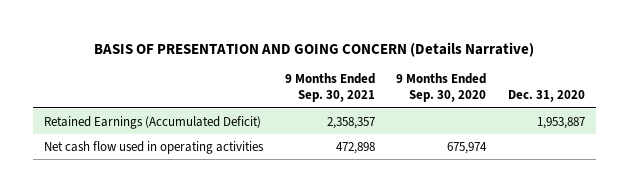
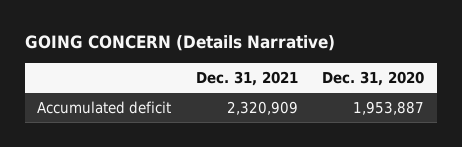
- BASIS OF PRESENTATION AND GOING CONCERN (Details Narrative)
+ GOING CONCERN (Details Narrative)
- | 9 Months Ended Sep. 30, 2021 | 9 Months Ended Sep. 30, 2020 | Dec. 31, 2020
+ | Dec. 31, 2021 | Dec. 31, 2020
- Retained Earnings (Accumulated Deficit) | 2,358,357 | | 1,953,887
- Net cash flow used in operating activities | 472,898 | 675,974 |
+ Accumulated deficit | 2,320,909 | 1,953,887

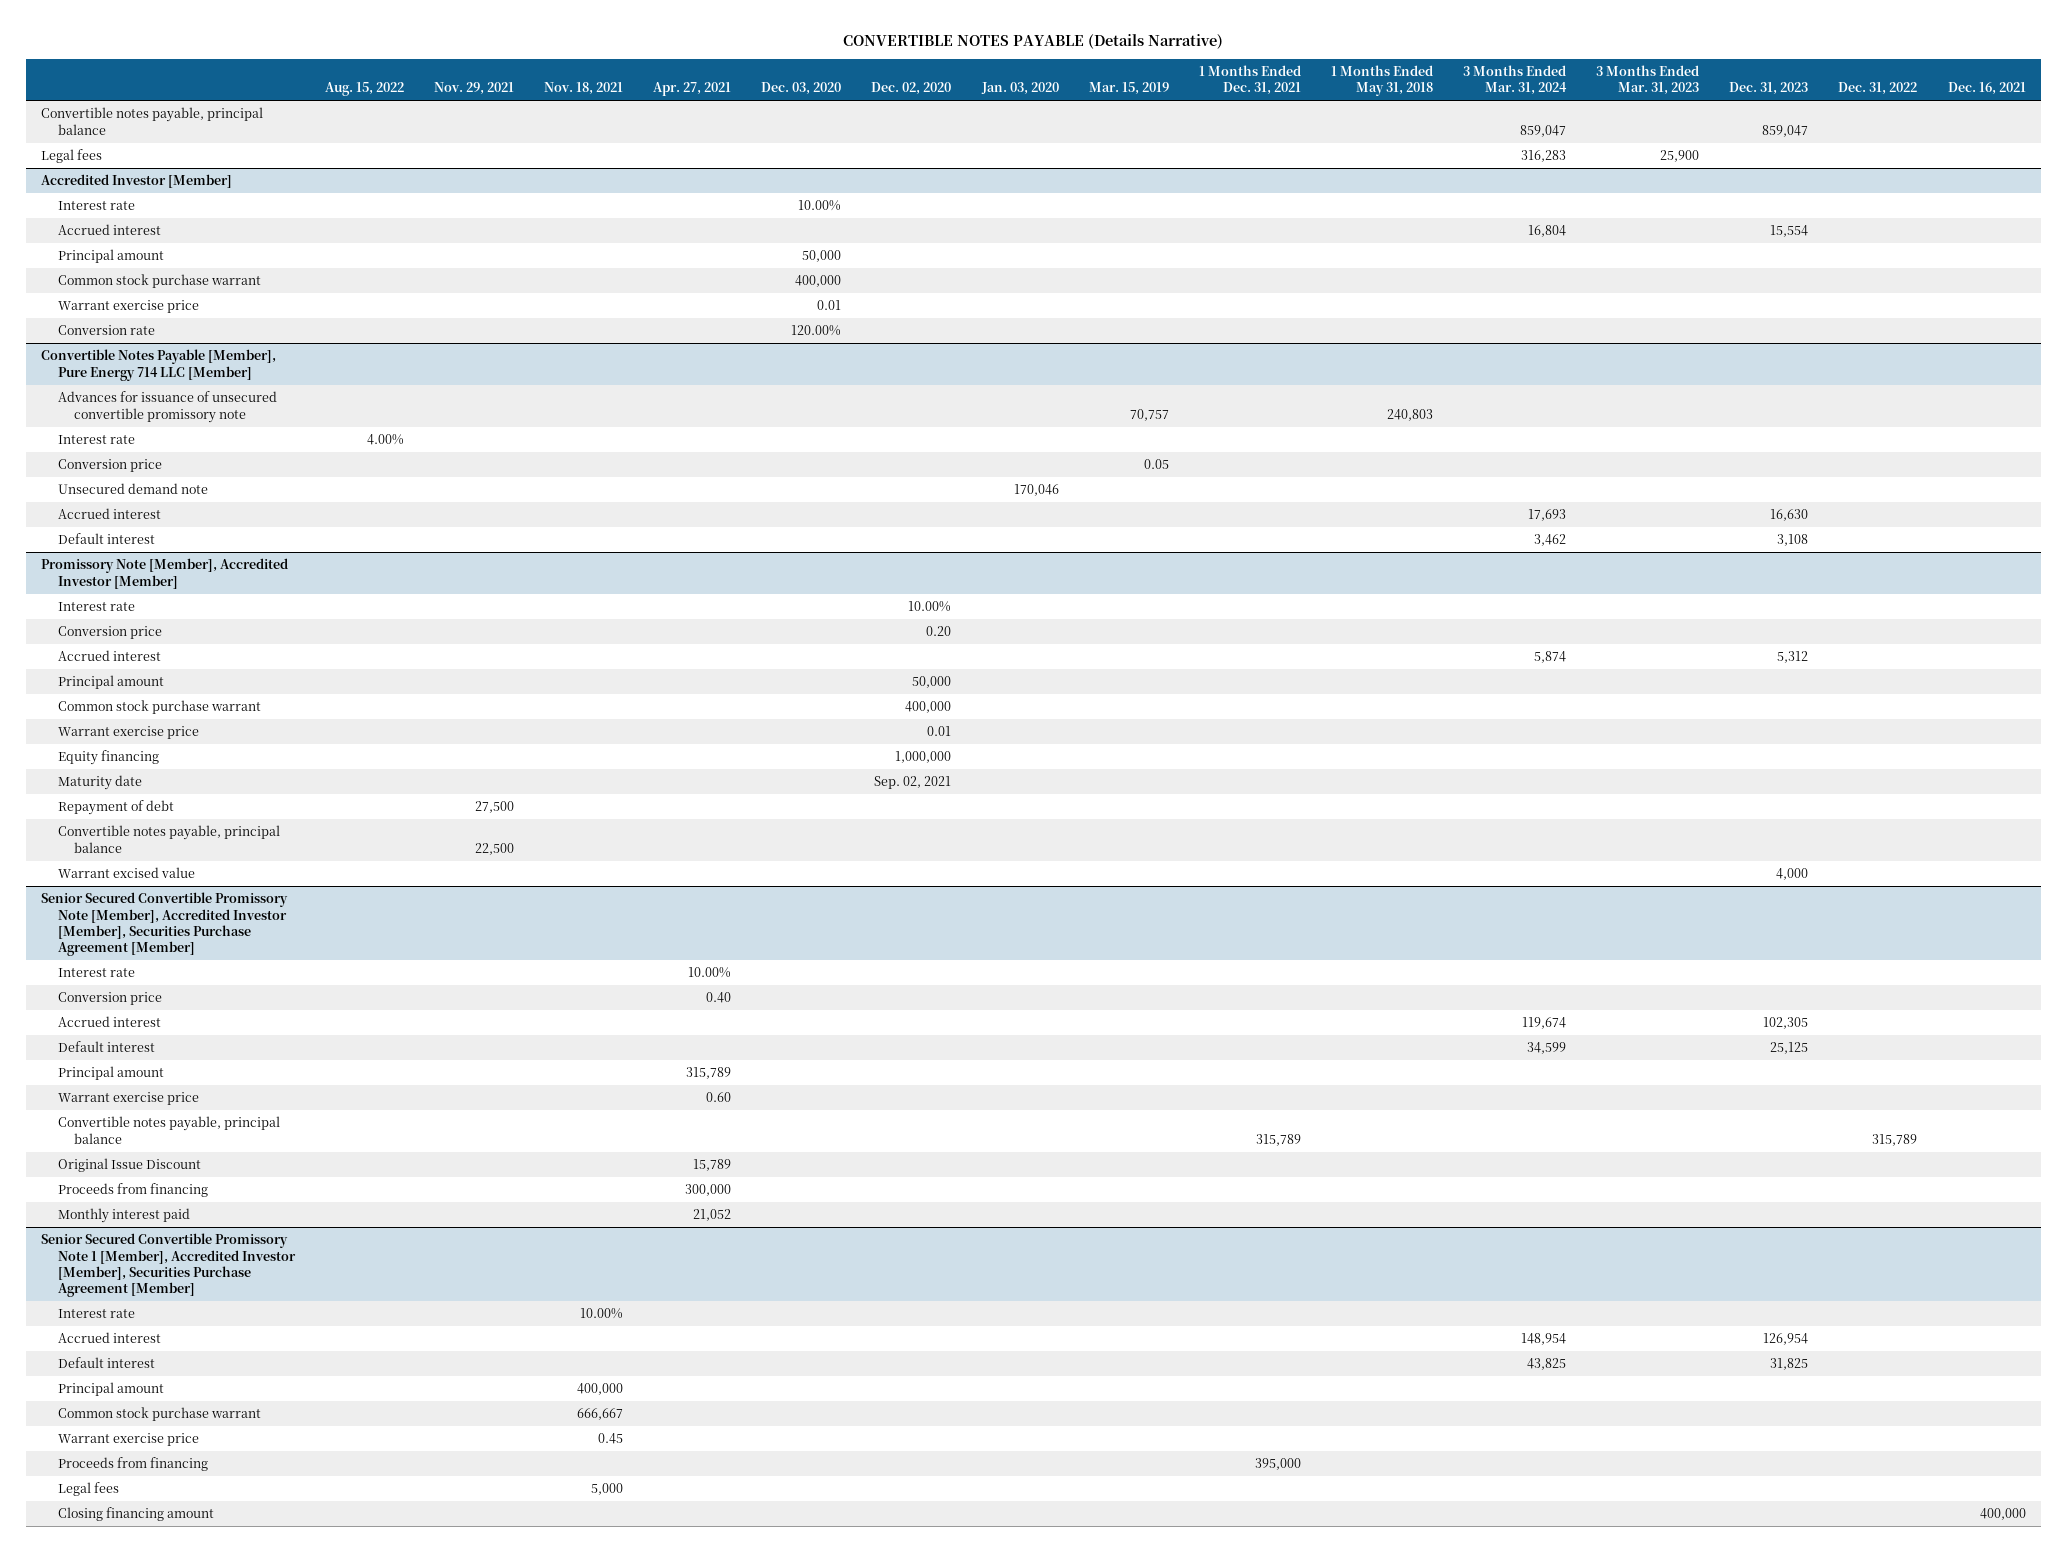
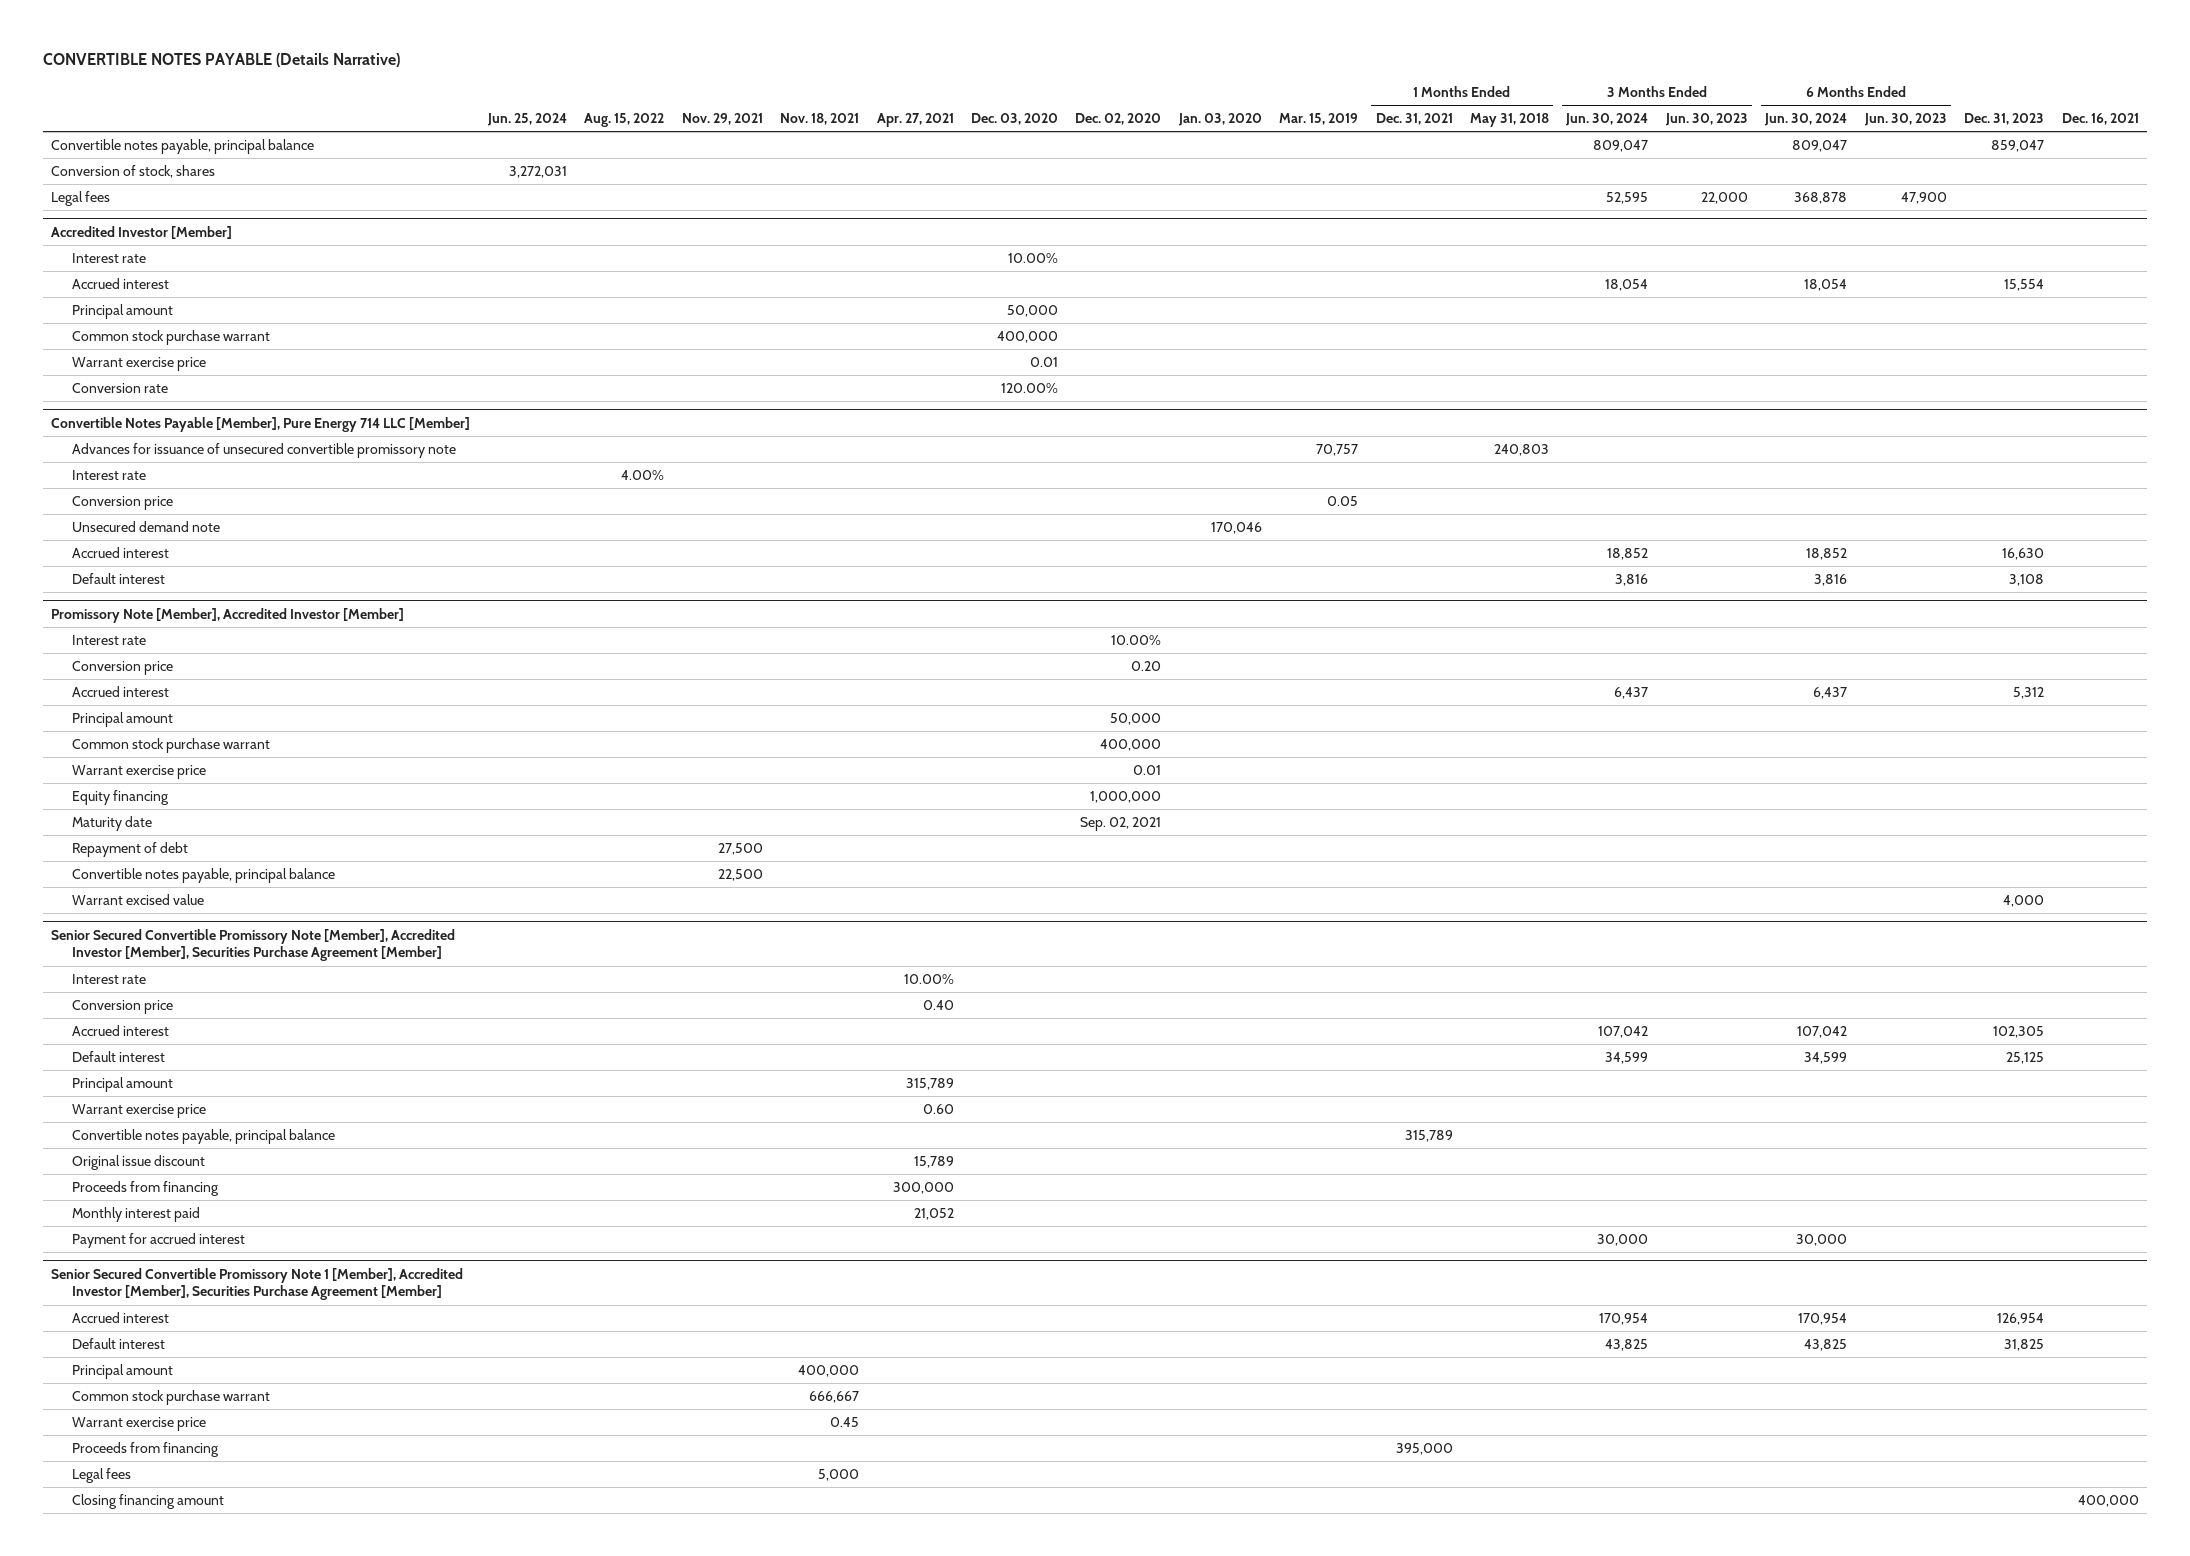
- | Aug. 15, 2022 | Nov. 29, 2021 | Nov. 18, 2021 | Apr. 27, 2021 | Dec. 03, 2020 | Dec. 02, 2020 | Jan. 03, 2020 | Mar. 15, 2019 | 1 Months Ended Dec. 31, 2021 | 1 Months Ended May 31, 2018 | 3 Months Ended Mar. 31, 2024 | 3 Months Ended Mar. 31, 2023 | Dec. 31, 2023 | Dec. 31, 2022 | Dec. 16, 2021
+ | Jun. 25, 2024 | Aug. 15, 2022 | Nov. 29, 2021 | Nov. 18, 2021 | Apr. 27, 2021 | Dec. 03, 2020 | Dec. 02, 2020 | Jan. 03, 2020 | Mar. 15, 2019 | 1 Months Ended Dec. 31, 2021 | 1 Months Ended May 31, 2018 | 3 Months Ended Jun. 30, 2024 | 3 Months Ended Jun. 30, 2023 | 6 Months Ended Jun. 30, 2024 | 6 Months Ended Jun. 30, 2023 | Dec. 31, 2023 | Dec. 16, 2021
+ Conversion of stock, shares | 3,272,031 | | | | | | | | | | | | | | | |
@ Senior Secured Convertible Promissory Note [Member], Accredited Investor [Member], Securities Purchase Agreement [Member]
- Original Issue Discount | | | | 15,789 | | | | | | | | | | |
+ Original issue discount | | | | | 15,789 | | | | | | | | | | | |
+ Payment for accrued interest | | | | | | | | | | | | 30,000 | | 30,000 | | |
@ Senior Secured Convertible Promissory Note 1 [Member], Accredited Investor [Member], Securities Purchase Agreement [Member]
- Interest rate | | | 10.00% | | | | | | | | | | | |

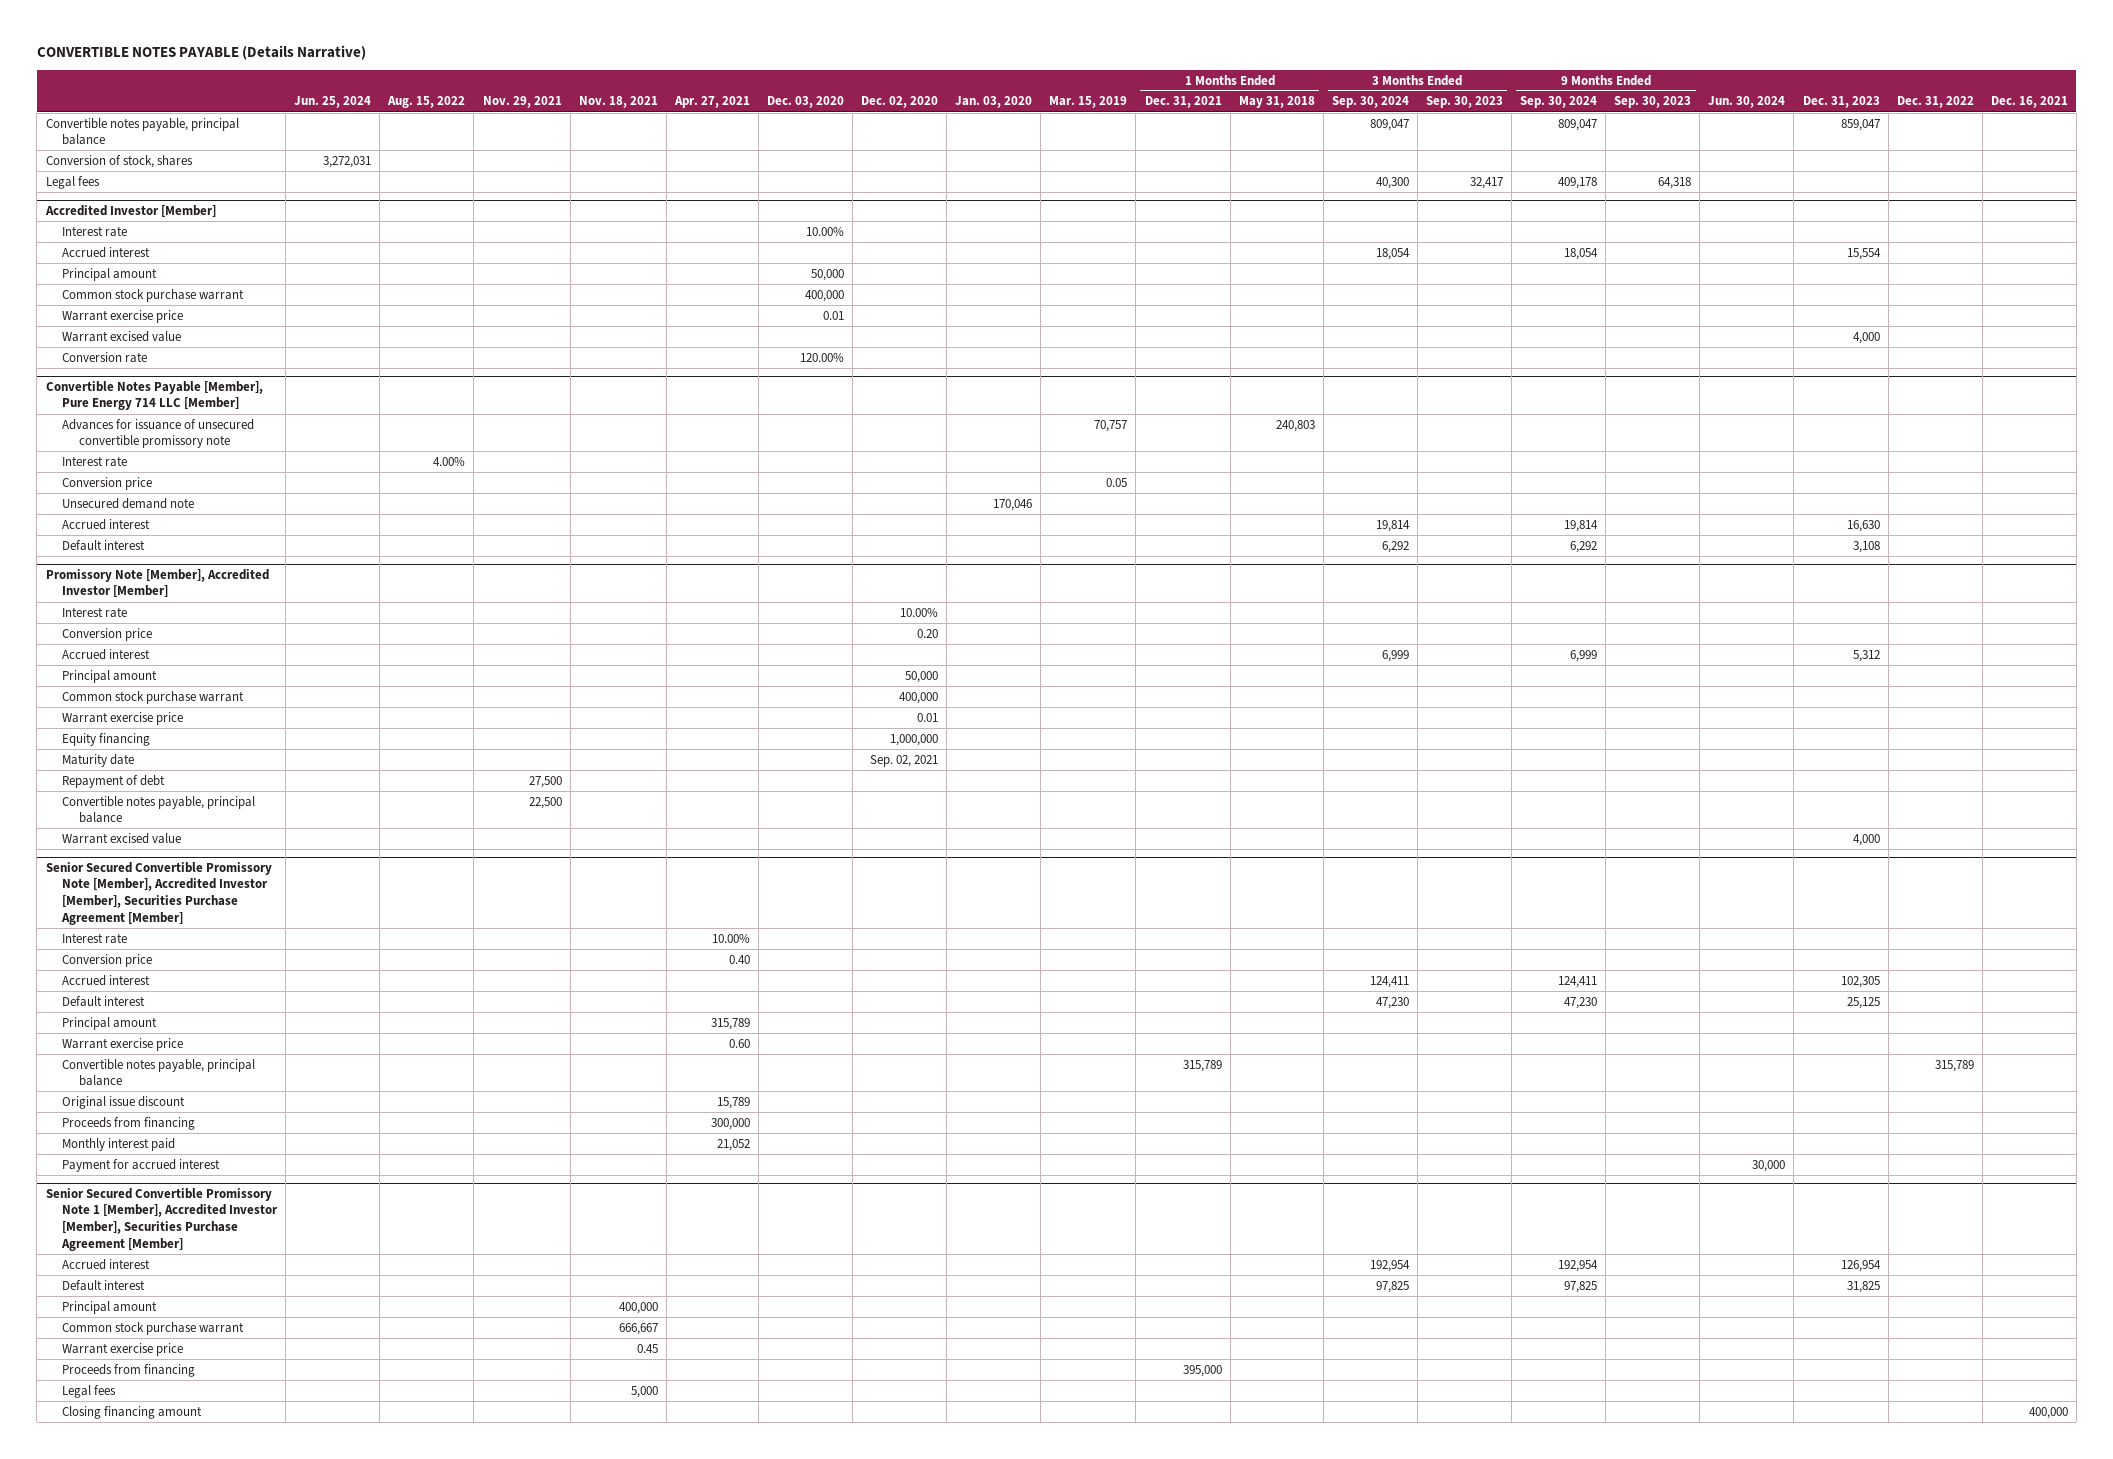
- | Jun. 25, 2024 | Aug. 15, 2022 | Nov. 29, 2021 | Nov. 18, 2021 | Apr. 27, 2021 | Dec. 03, 2020 | Dec. 02, 2020 | Jan. 03, 2020 | Mar. 15, 2019 | 1 Months Ended Dec. 31, 2021 | 1 Months Ended May 31, 2018 | 3 Months Ended Jun. 30, 2024 | 3 Months Ended Jun. 30, 2023 | 6 Months Ended Jun. 30, 2024 | 6 Months Ended Jun. 30, 2023 | Dec. 31, 2023 | Dec. 16, 2021
+ | Jun. 25, 2024 | Aug. 15, 2022 | Nov. 29, 2021 | Nov. 18, 2021 | Apr. 27, 2021 | Dec. 03, 2020 | Dec. 02, 2020 | Jan. 03, 2020 | Mar. 15, 2019 | 1 Months Ended Dec. 31, 2021 | 1 Months Ended May 31, 2018 | 3 Months Ended Sep. 30, 2024 | 3 Months Ended Sep. 30, 2023 | 9 Months Ended Sep. 30, 2024 | 9 Months Ended Sep. 30, 2023 | Jun. 30, 2024 | Dec. 31, 2023 | Dec. 31, 2022 | Dec. 16, 2021
@ Accredited Investor [Member]
+ Warrant excised value | | | | | | | | | | | | | | | | | 4,000 | |

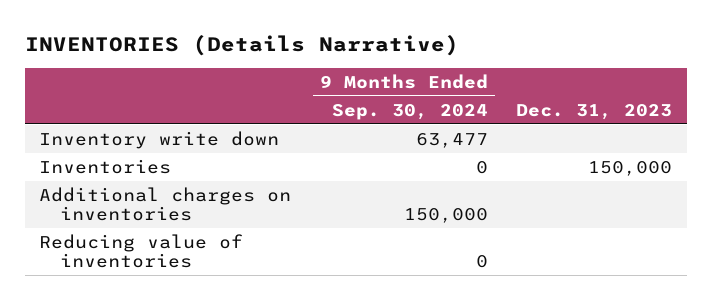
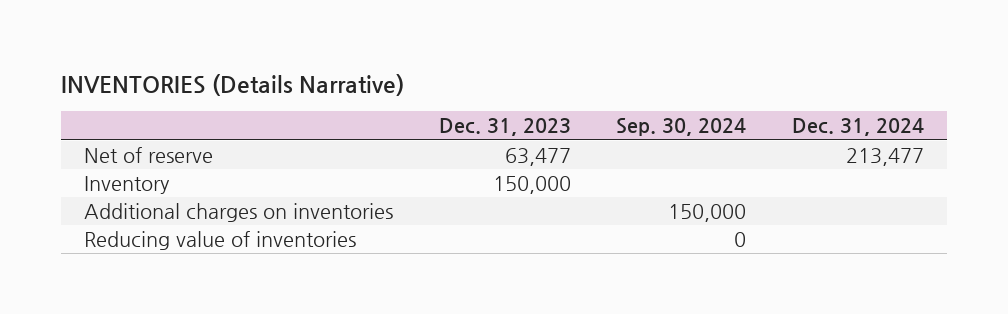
- | 9 Months Ended Sep. 30, 2024 | Dec. 31, 2023
+ | Dec. 31, 2023 | Sep. 30, 2024 | Dec. 31, 2024
- Inventory write down | 63,477 |
- Inventories | 0 | 150,000
+ Net of reserve | 63,477 | | 213,477
+ Inventory | 150,000 | |

